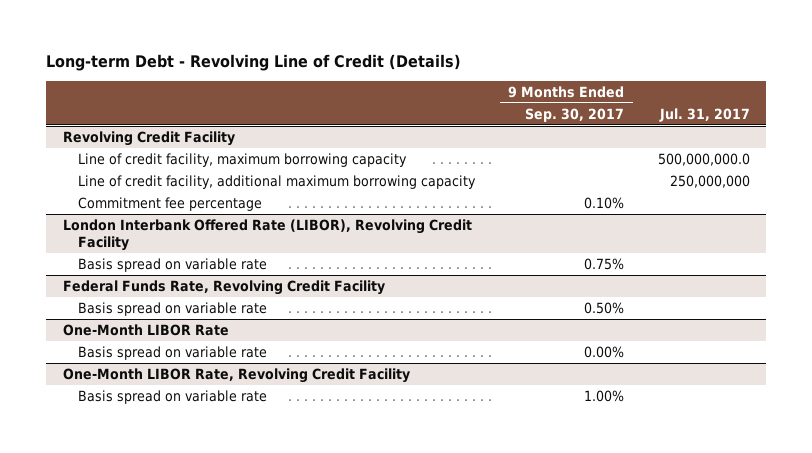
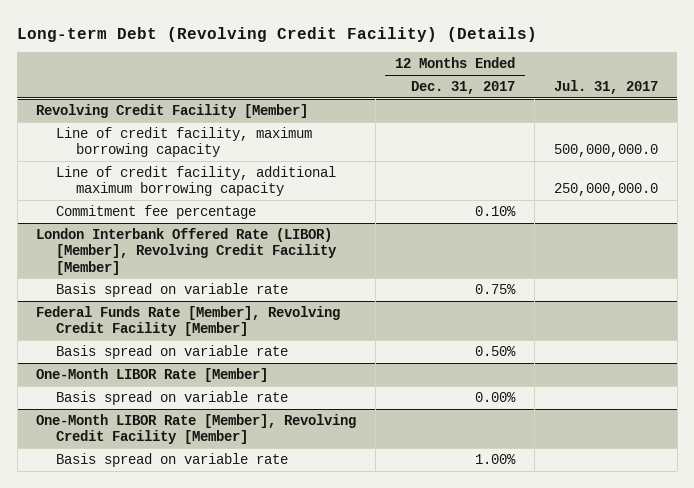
- Long-term Debt - Revolving Line of Credit (Details)
+ Long-term Debt (Revolving Credit Facility) (Details)
- | 9 Months Ended Sep. 30, 2017 | Jul. 31, 2017
+ | 12 Months Ended Dec. 31, 2017 | Jul. 31, 2017
- Revolving Credit Facility
+ Revolving Credit Facility [Member]
- Line of credit facility, additional maximum borrowing capacity | | 250,000,000
+ Line of credit facility, additional maximum borrowing capacity | | 250,000,000.0
- London Interbank Offered Rate (LIBOR), Revolving Credit Facility
+ London Interbank Offered Rate (LIBOR) [Member], Revolving Credit Facility [Member]
- Federal Funds Rate, Revolving Credit Facility
+ Federal Funds Rate [Member], Revolving Credit Facility [Member]
- One-Month LIBOR Rate
+ One-Month LIBOR Rate [Member]
- One-Month LIBOR Rate, Revolving Credit Facility
+ One-Month LIBOR Rate [Member], Revolving Credit Facility [Member]

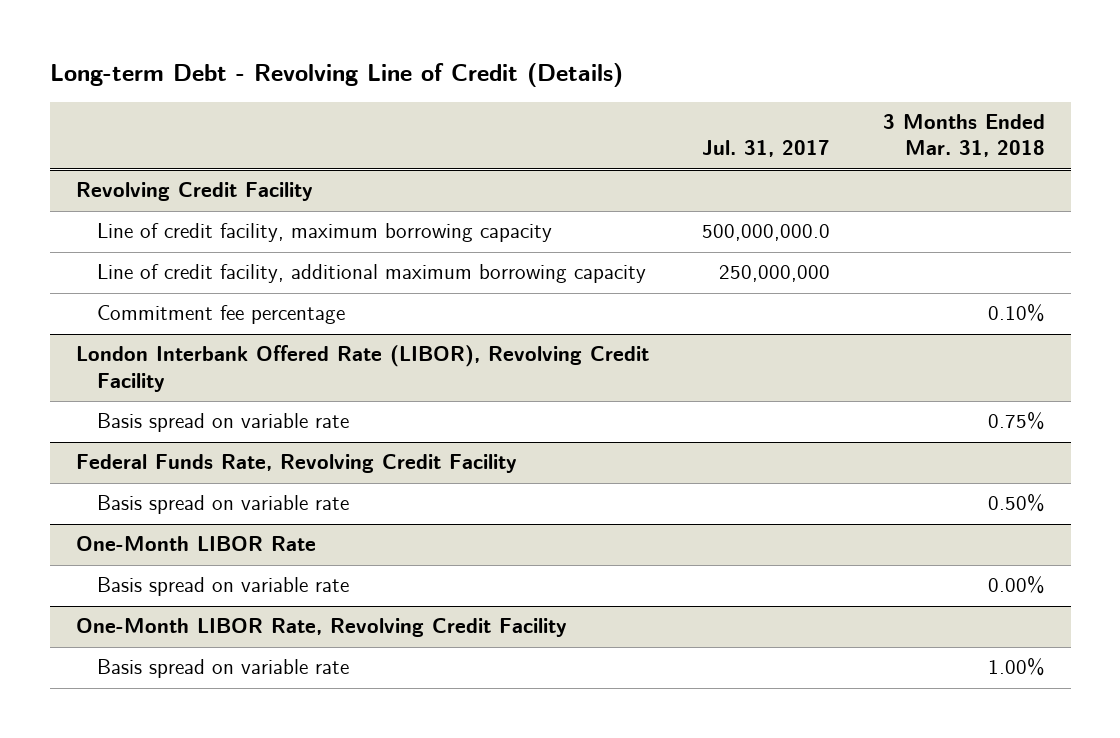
- Long-term Debt (Revolving Credit Facility) (Details)
+ Long-term Debt - Revolving Line of Credit (Details)
- | 12 Months Ended Dec. 31, 2017 | Jul. 31, 2017
+ | Jul. 31, 2017 | 3 Months Ended Mar. 31, 2018
- Revolving Credit Facility [Member]
+ Revolving Credit Facility
- Line of credit facility, additional maximum borrowing capacity | | 250,000,000.0
+ Line of credit facility, additional maximum borrowing capacity | 250,000,000 |
- London Interbank Offered Rate (LIBOR) [Member], Revolving Credit Facility [Member]
+ London Interbank Offered Rate (LIBOR), Revolving Credit Facility
- Federal Funds Rate [Member], Revolving Credit Facility [Member]
+ Federal Funds Rate, Revolving Credit Facility
- One-Month LIBOR Rate [Member]
+ One-Month LIBOR Rate
- One-Month LIBOR Rate [Member], Revolving Credit Facility [Member]
+ One-Month LIBOR Rate, Revolving Credit Facility

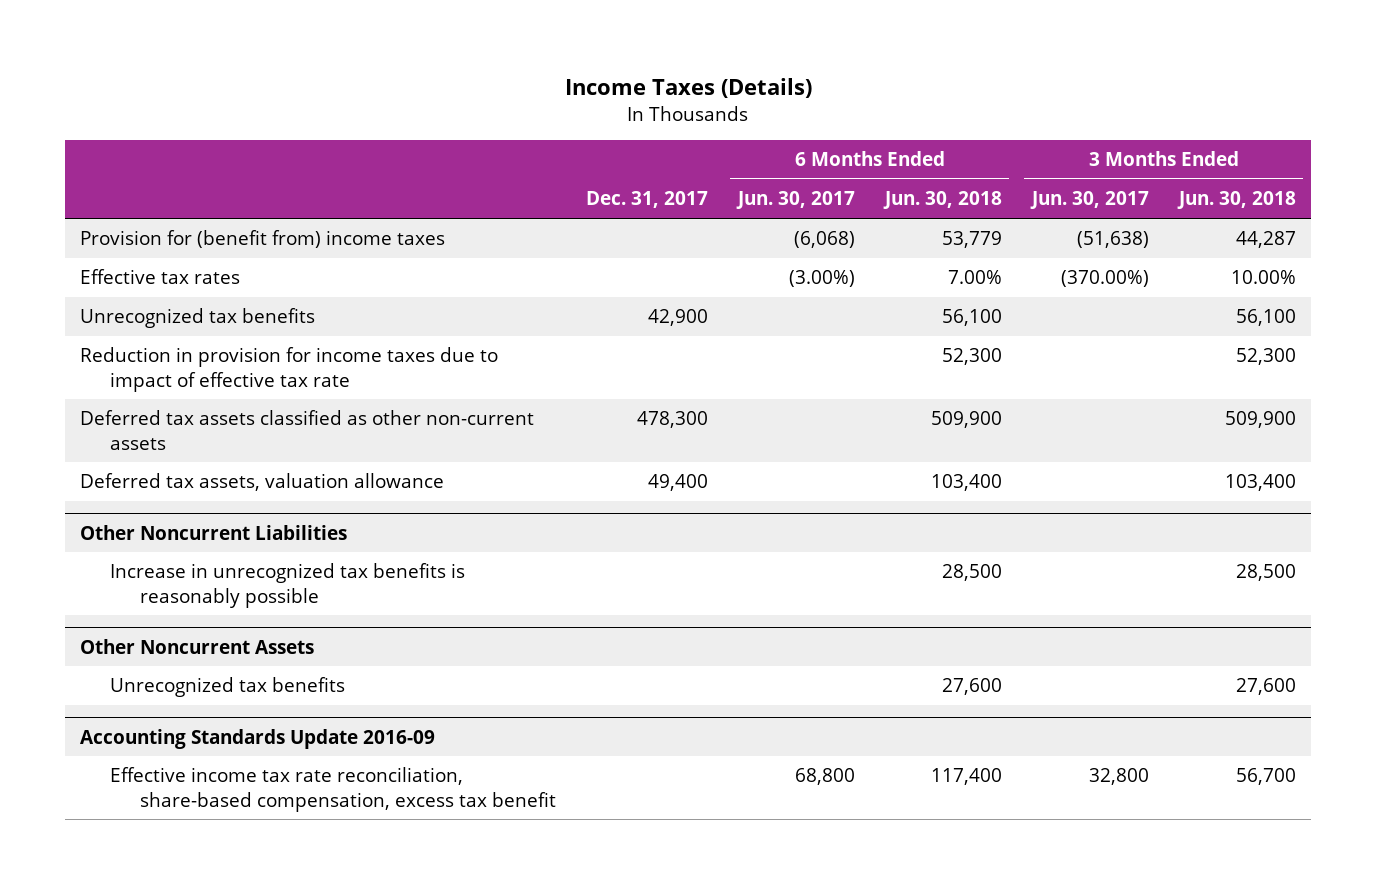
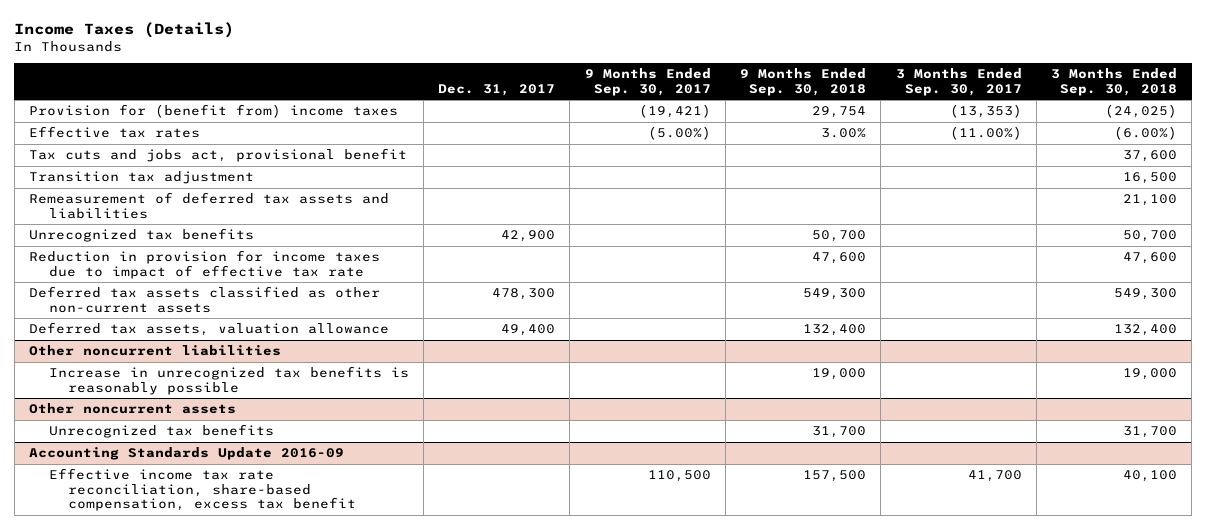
- | Dec. 31, 2017 | 6 Months Ended Jun. 30, 2017 | 6 Months Ended Jun. 30, 2018 | 3 Months Ended Jun. 30, 2017 | 3 Months Ended Jun. 30, 2018
+ | Dec. 31, 2017 | 9 Months Ended Sep. 30, 2017 | 9 Months Ended Sep. 30, 2018 | 3 Months Ended Sep. 30, 2017 | 3 Months Ended Sep. 30, 2018
+ Tax cuts and jobs act, provisional benefit | | | | | 37,600
+ Transition tax adjustment | | | | | 16,500
+ Remeasurement of deferred tax assets and liabilities | | | | | 21,100
- Other Noncurrent Liabilities
+ Other noncurrent liabilities
- Other Noncurrent Assets
+ Other noncurrent assets

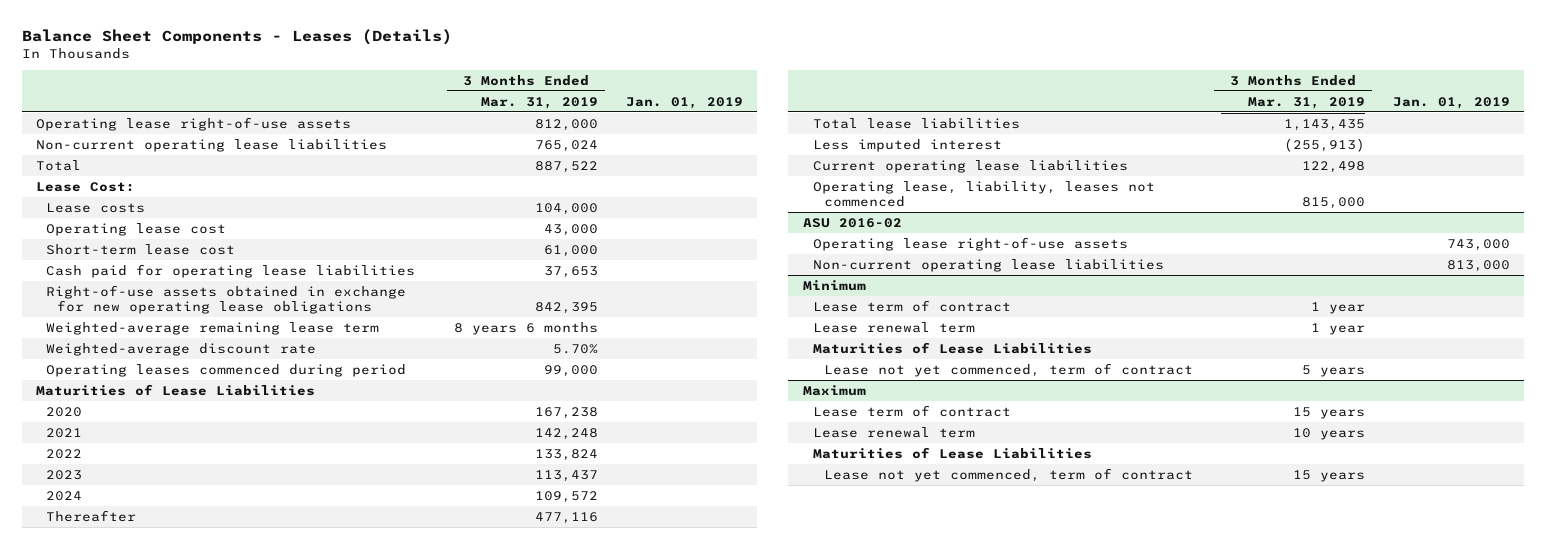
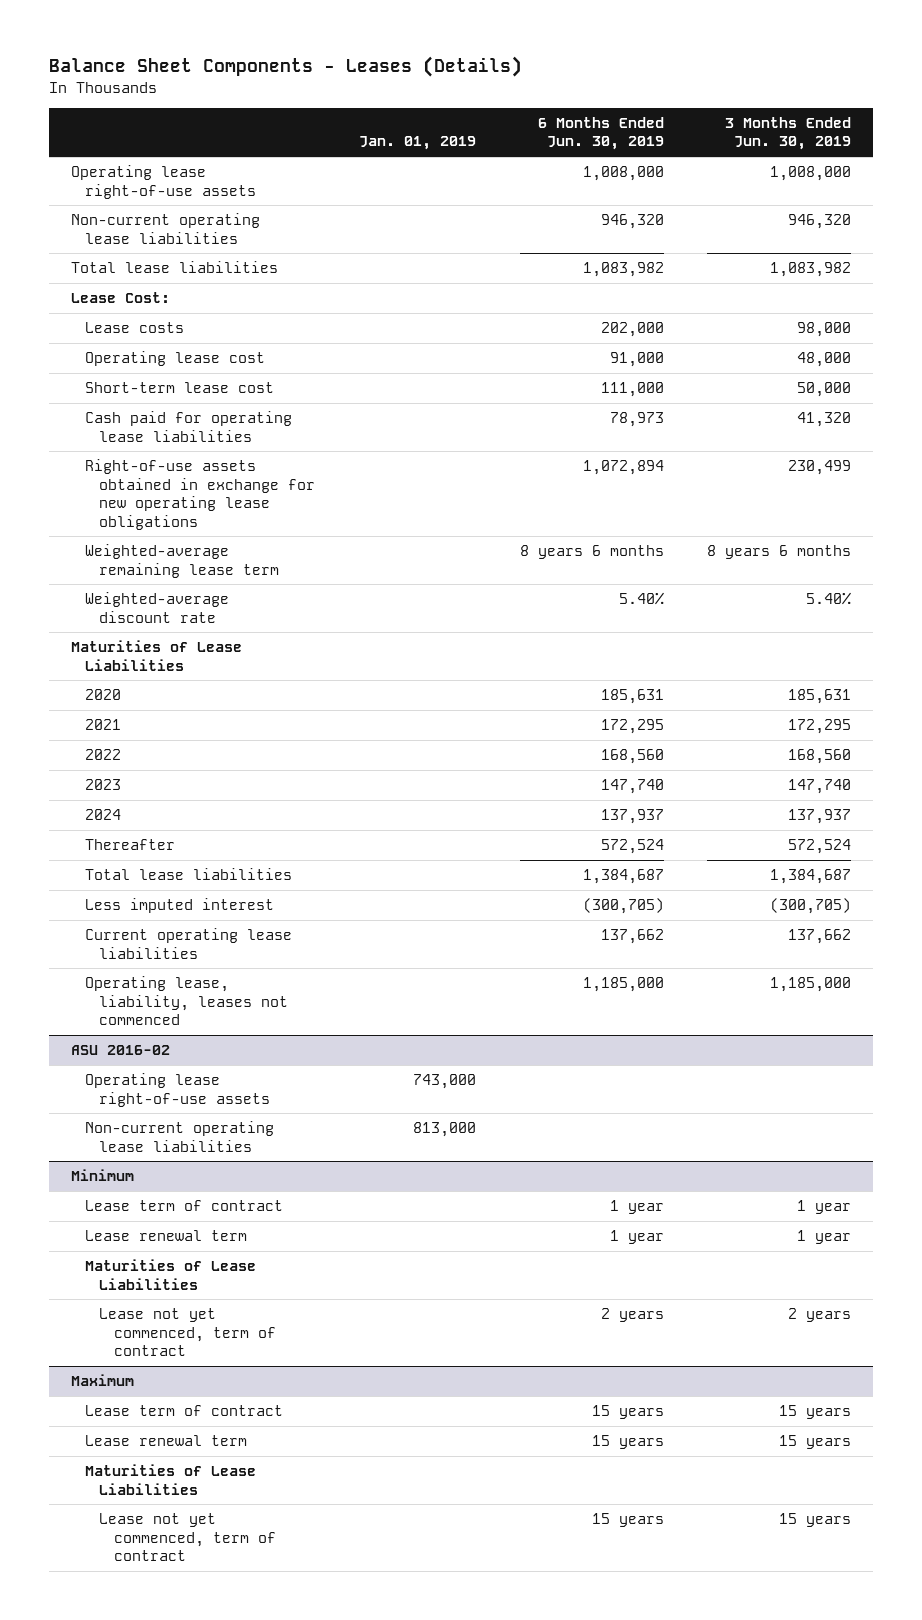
- | 3 Months Ended Mar. 31, 2019 | Jan. 01, 2019
+ | Jan. 01, 2019 | 6 Months Ended Jun. 30, 2019 | 3 Months Ended Jun. 30, 2019
- Total | 887,522 |
+ Total lease liabilities | | 1,083,982 | 1,083,982
- Operating leases commenced during period | 99,000 |

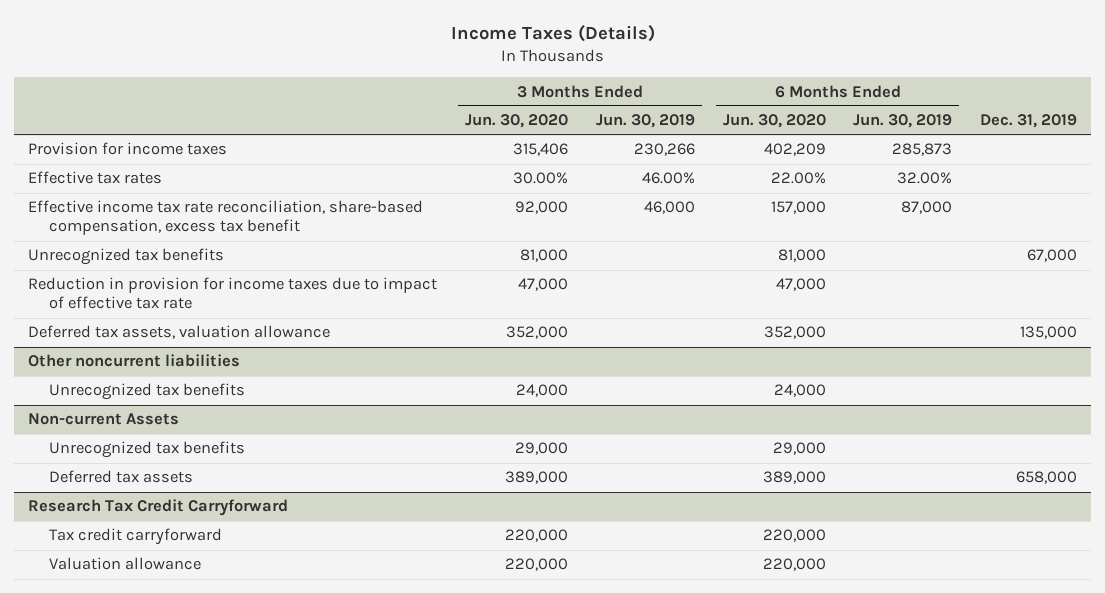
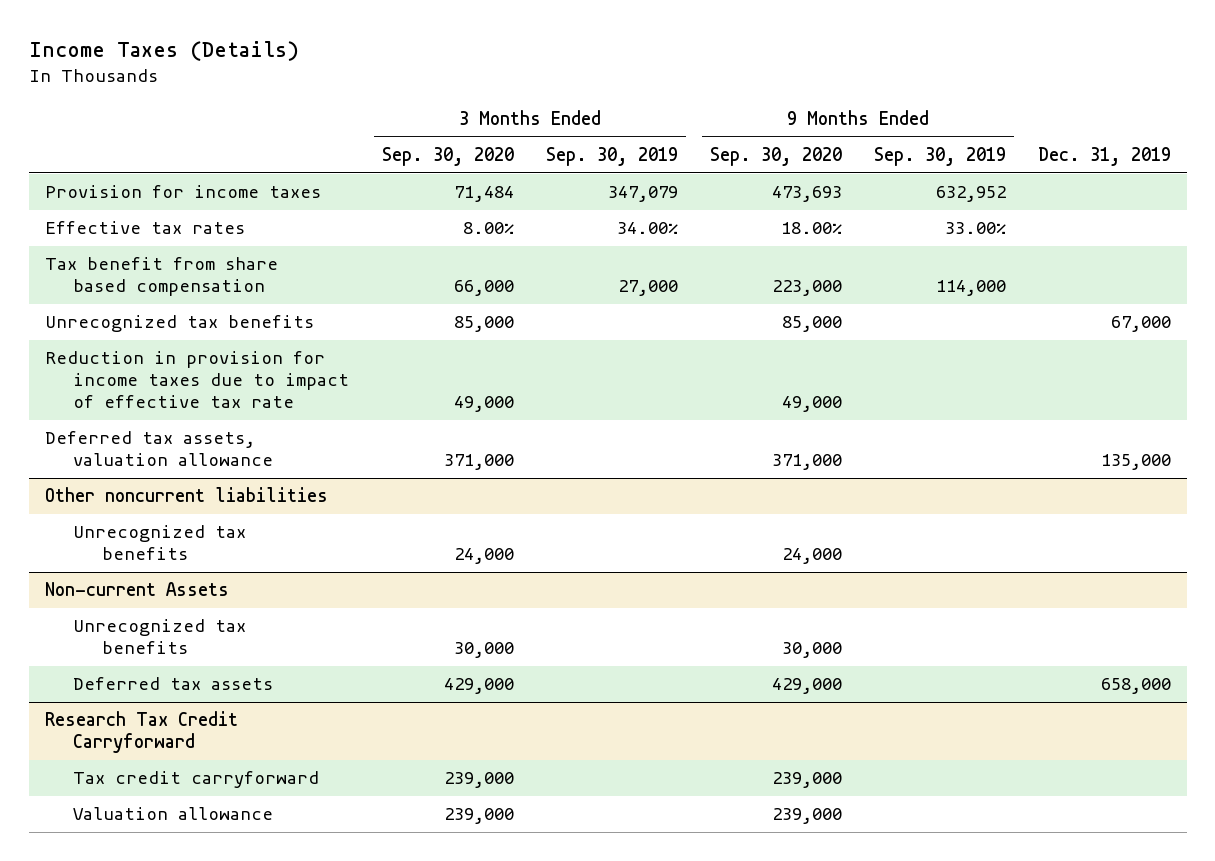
- | 3 Months Ended Jun. 30, 2020 | 3 Months Ended Jun. 30, 2019 | 6 Months Ended Jun. 30, 2020 | 6 Months Ended Jun. 30, 2019 | Dec. 31, 2019
+ | 3 Months Ended Sep. 30, 2020 | 3 Months Ended Sep. 30, 2019 | 9 Months Ended Sep. 30, 2020 | 9 Months Ended Sep. 30, 2019 | Dec. 31, 2019
- Effective income tax rate reconciliation, share-based compensation, excess tax benefit | 92,000 | 46,000 | 157,000 | 87,000 |
+ Tax benefit from share based compensation | 66,000 | 27,000 | 223,000 | 114,000 |

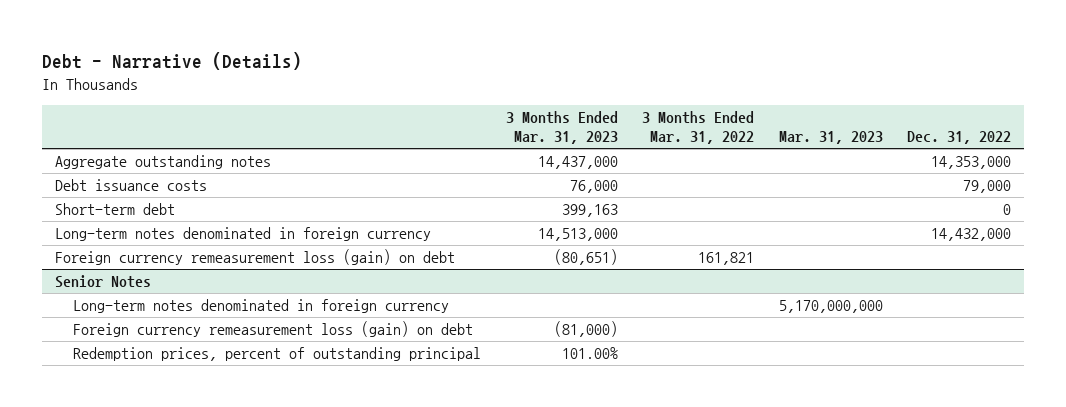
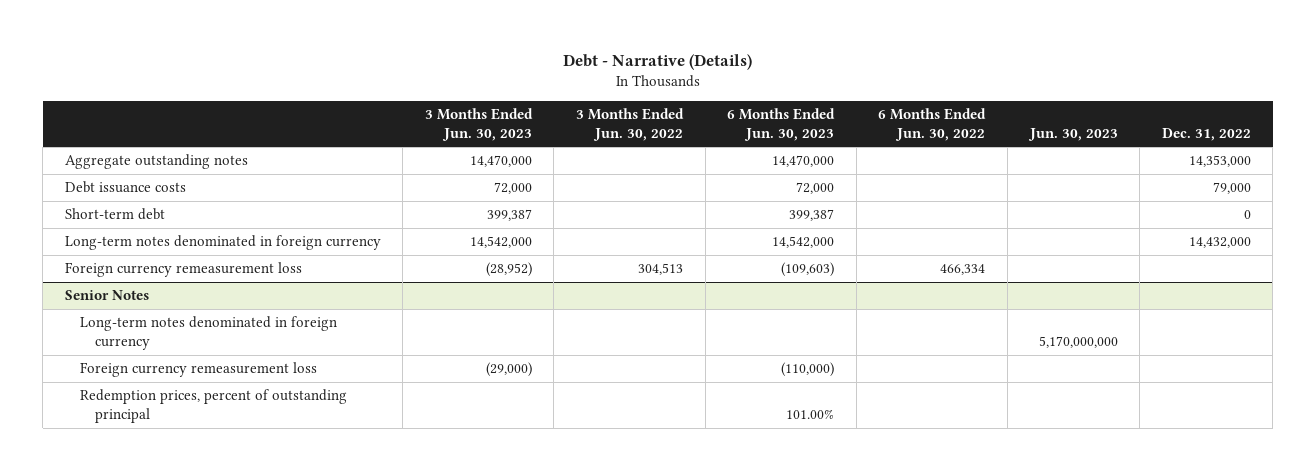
- | 3 Months Ended Mar. 31, 2023 | 3 Months Ended Mar. 31, 2022 | Mar. 31, 2023 | Dec. 31, 2022
+ | 3 Months Ended Jun. 30, 2023 | 3 Months Ended Jun. 30, 2022 | 6 Months Ended Jun. 30, 2023 | 6 Months Ended Jun. 30, 2022 | Jun. 30, 2023 | Dec. 31, 2022
- Foreign currency remeasurement loss (gain) on debt | (80,651) | 161,821 | |
+ Foreign currency remeasurement loss | (28,952) | 304,513 | (109,603) | 466,334 | |
@ Senior Notes
- Foreign currency remeasurement loss (gain) on debt | (81,000) | | |
+ Foreign currency remeasurement loss | (29,000) | | (110,000) | | |

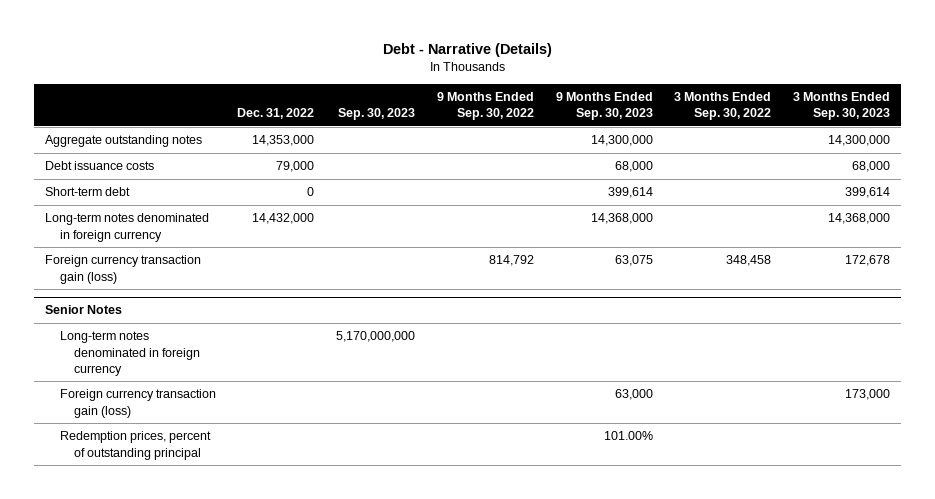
- | 3 Months Ended Jun. 30, 2023 | 3 Months Ended Jun. 30, 2022 | 6 Months Ended Jun. 30, 2023 | 6 Months Ended Jun. 30, 2022 | Jun. 30, 2023 | Dec. 31, 2022
+ | Dec. 31, 2022 | Sep. 30, 2023 | 9 Months Ended Sep. 30, 2022 | 9 Months Ended Sep. 30, 2023 | 3 Months Ended Sep. 30, 2022 | 3 Months Ended Sep. 30, 2023
- Foreign currency remeasurement loss | (28,952) | 304,513 | (109,603) | 466,334 | |
+ Foreign currency transaction gain (loss) | | | 814,792 | 63,075 | 348,458 | 172,678
@ Senior Notes
- Foreign currency remeasurement loss | (29,000) | | (110,000) | | |
+ Foreign currency transaction gain (loss) | | | | 63,000 | | 173,000

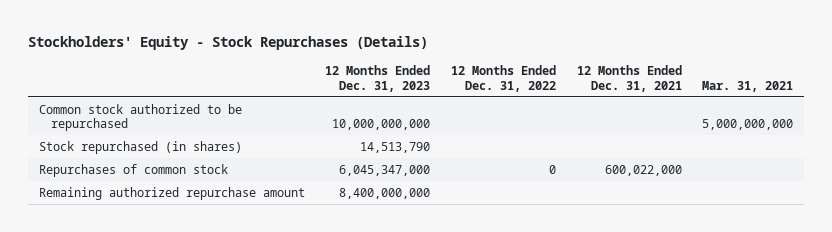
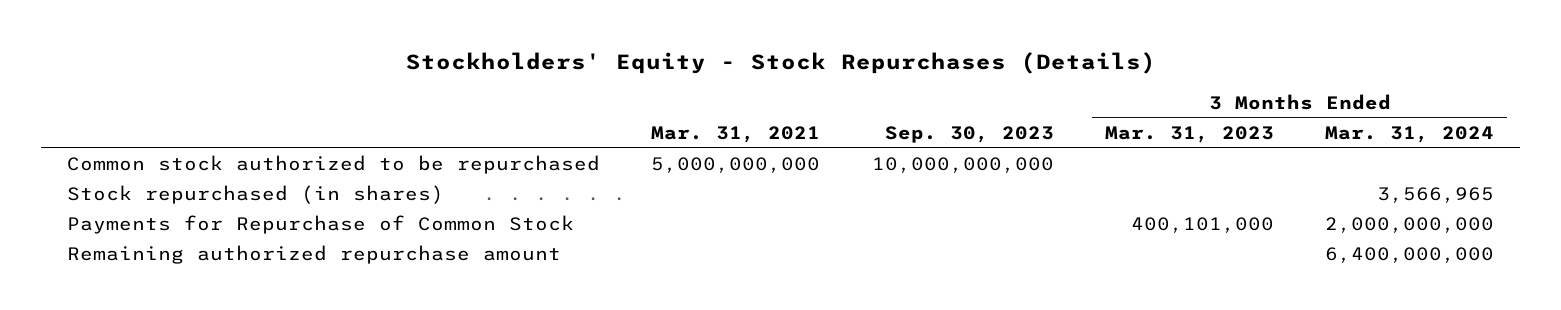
- | 12 Months Ended Dec. 31, 2023 | 12 Months Ended Dec. 31, 2022 | 12 Months Ended Dec. 31, 2021 | Mar. 31, 2021
+ | Mar. 31, 2021 | Sep. 30, 2023 | 3 Months Ended Mar. 31, 2023 | 3 Months Ended Mar. 31, 2024
- Repurchases of common stock | 6,045,347,000 | 0 | 600,022,000 |
+ Payments for Repurchase of Common Stock | | | 400,101,000 | 2,000,000,000

